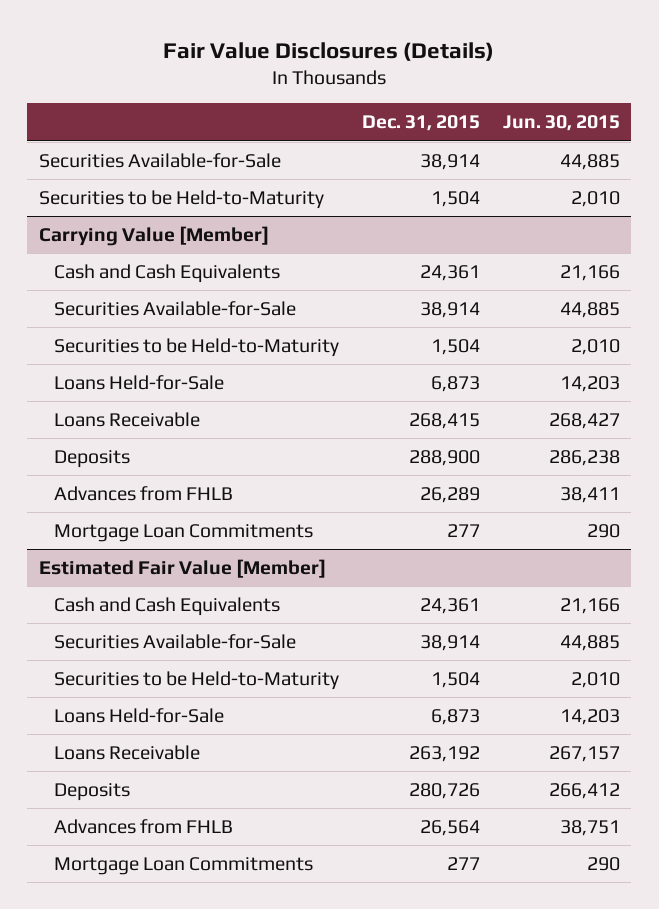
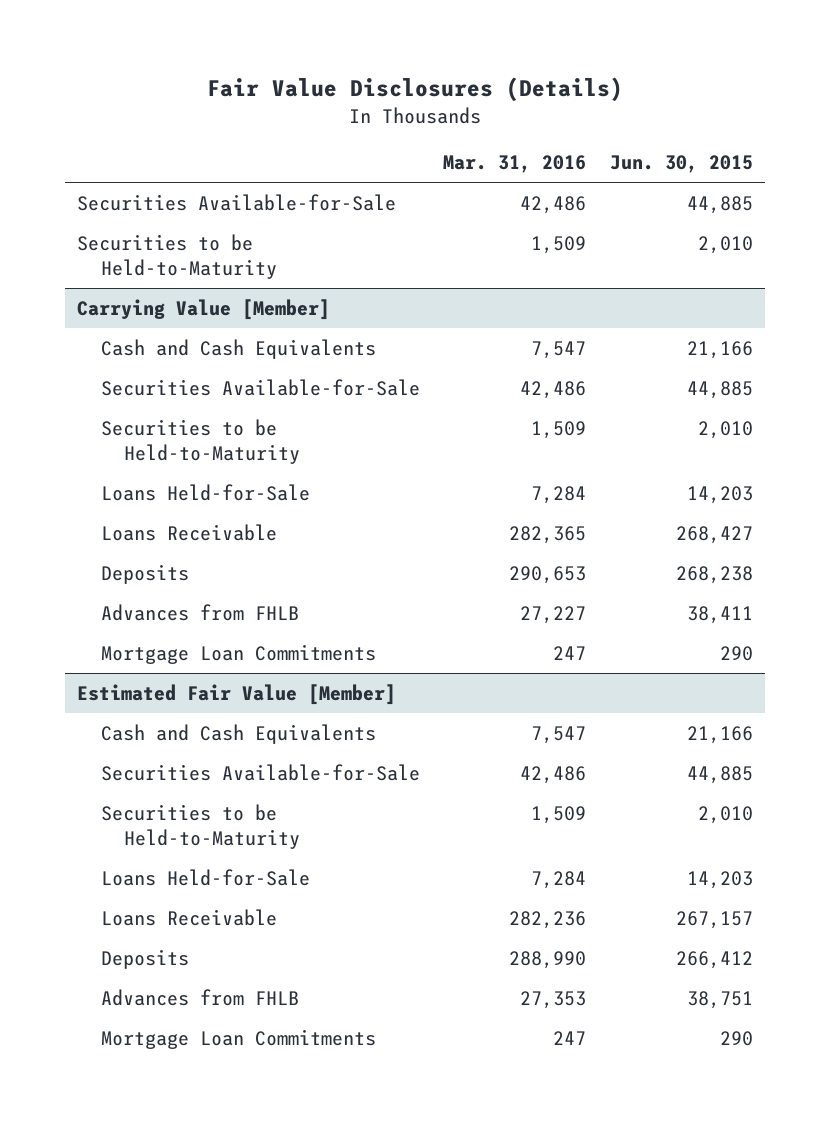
- | Dec. 31, 2015 | Jun. 30, 2015
+ | Mar. 31, 2016 | Jun. 30, 2015
@ Carrying Value [Member]
- Deposits | 288,900 | 286,238
+ Deposits | 290,653 | 268,238

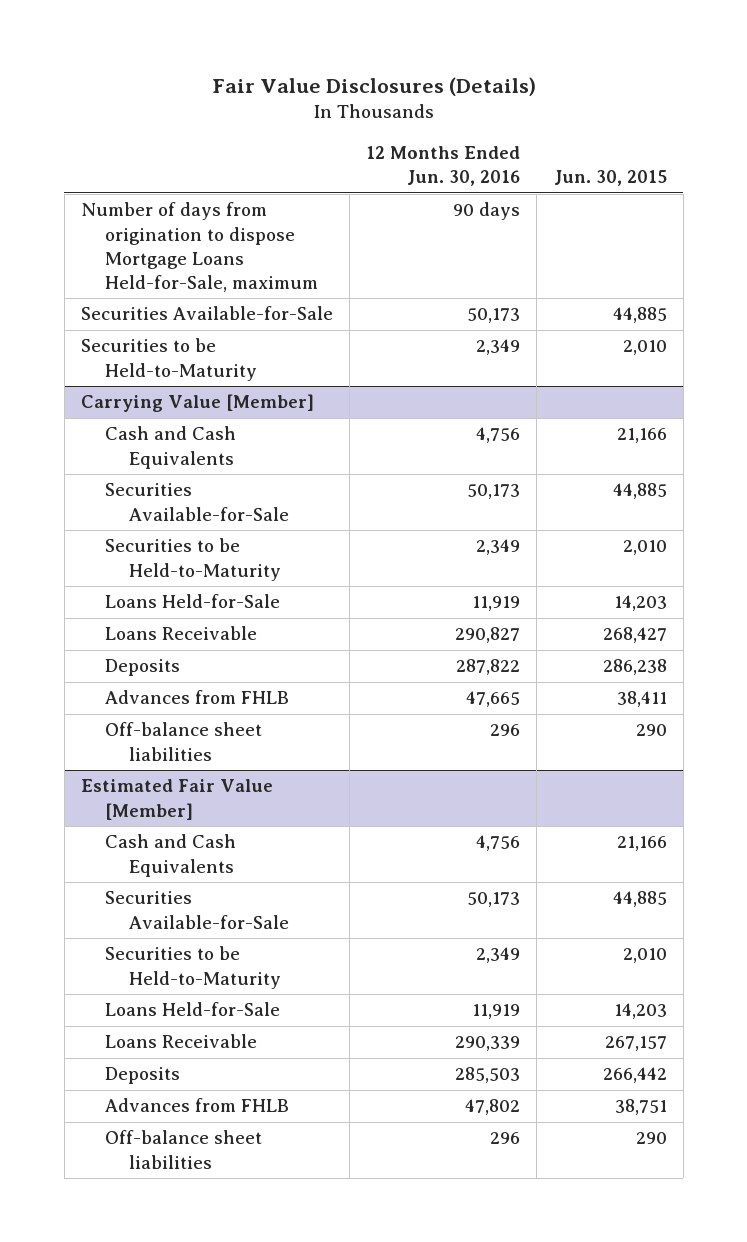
- | Mar. 31, 2016 | Jun. 30, 2015
+ | 12 Months Ended Jun. 30, 2016 | Jun. 30, 2015
+ Number of days from origination to dispose Mortgage Loans Held-for-Sale, maximum | 90 days |
@ Carrying Value [Member]
- Deposits | 290,653 | 268,238
+ Deposits | 287,822 | 286,238
- Mortgage Loan Commitments | 247 | 290
+ Off-balance sheet liabilities | 296 | 290
@ Estimated Fair Value [Member]
- Deposits | 288,990 | 266,412
+ Deposits | 285,503 | 266,442
- Mortgage Loan Commitments | 247 | 290
+ Off-balance sheet liabilities | 296 | 290

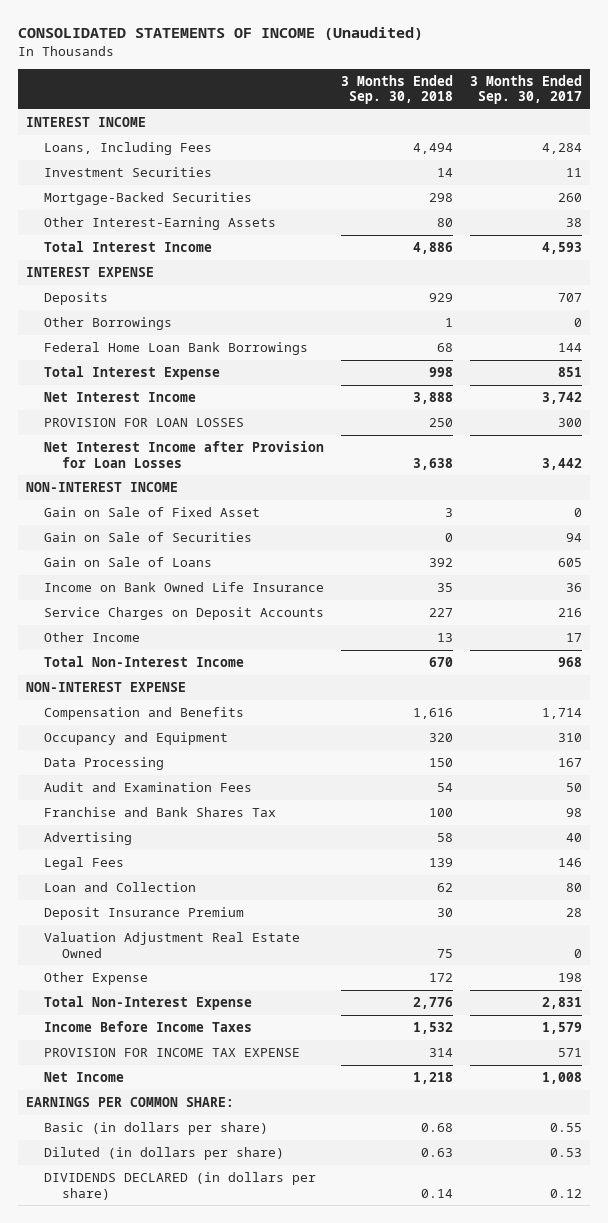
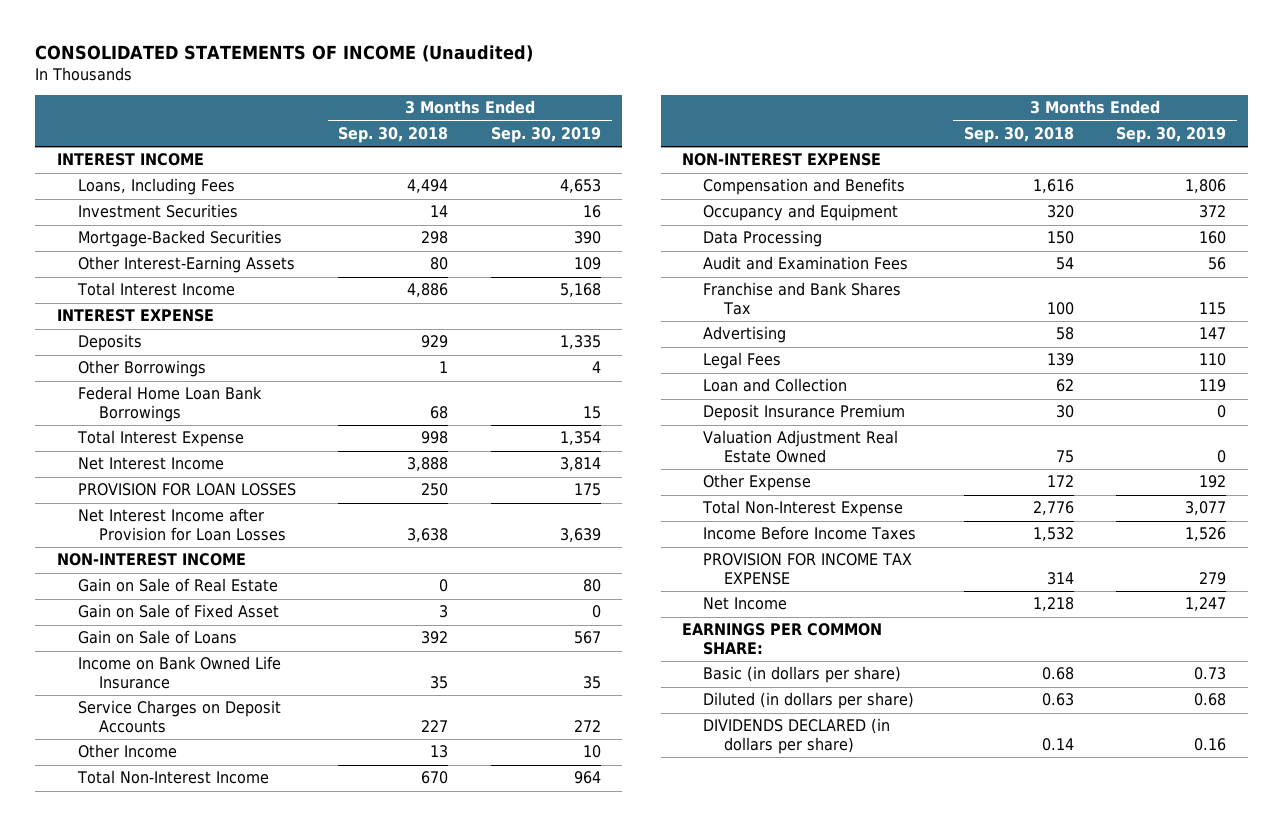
- | 3 Months Ended Sep. 30, 2018 | 3 Months Ended Sep. 30, 2017
+ | 3 Months Ended Sep. 30, 2018 | 3 Months Ended Sep. 30, 2019
+ Gain on Sale of Real Estate | 0 | 80
- Gain on Sale of Securities | 0 | 94

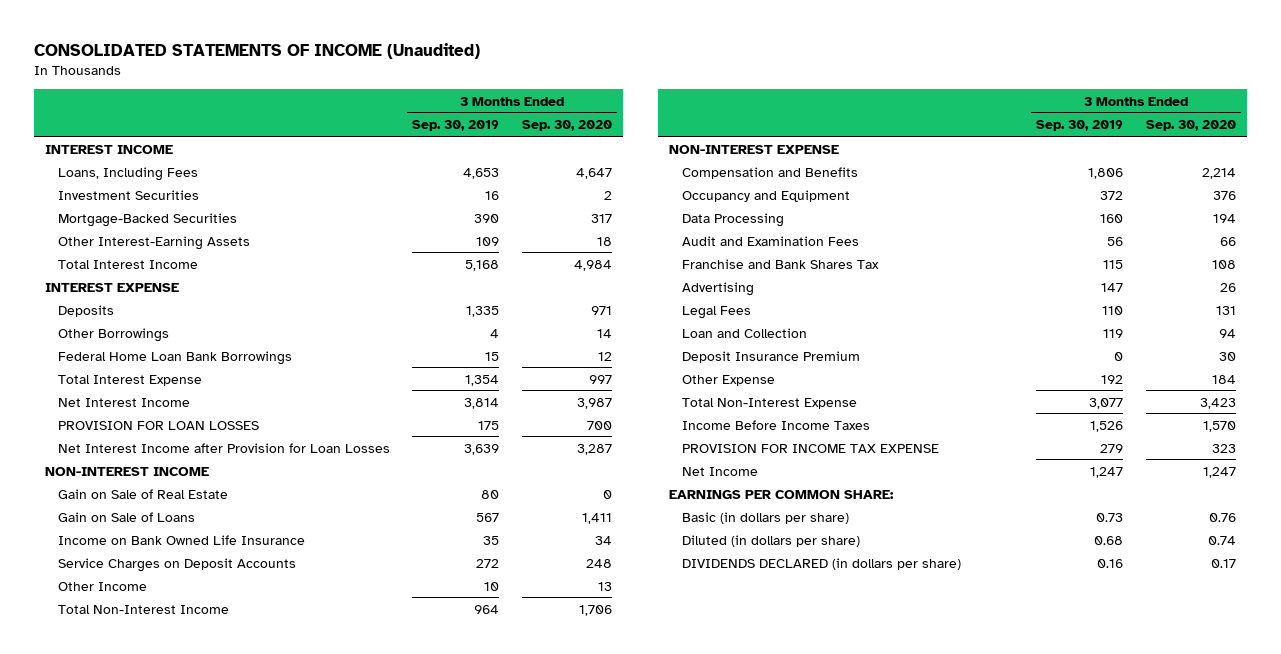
- | 3 Months Ended Sep. 30, 2018 | 3 Months Ended Sep. 30, 2019
+ | 3 Months Ended Sep. 30, 2019 | 3 Months Ended Sep. 30, 2020
- Gain on Sale of Fixed Asset | 3 | 0
- Valuation Adjustment Real Estate Owned | 75 | 0

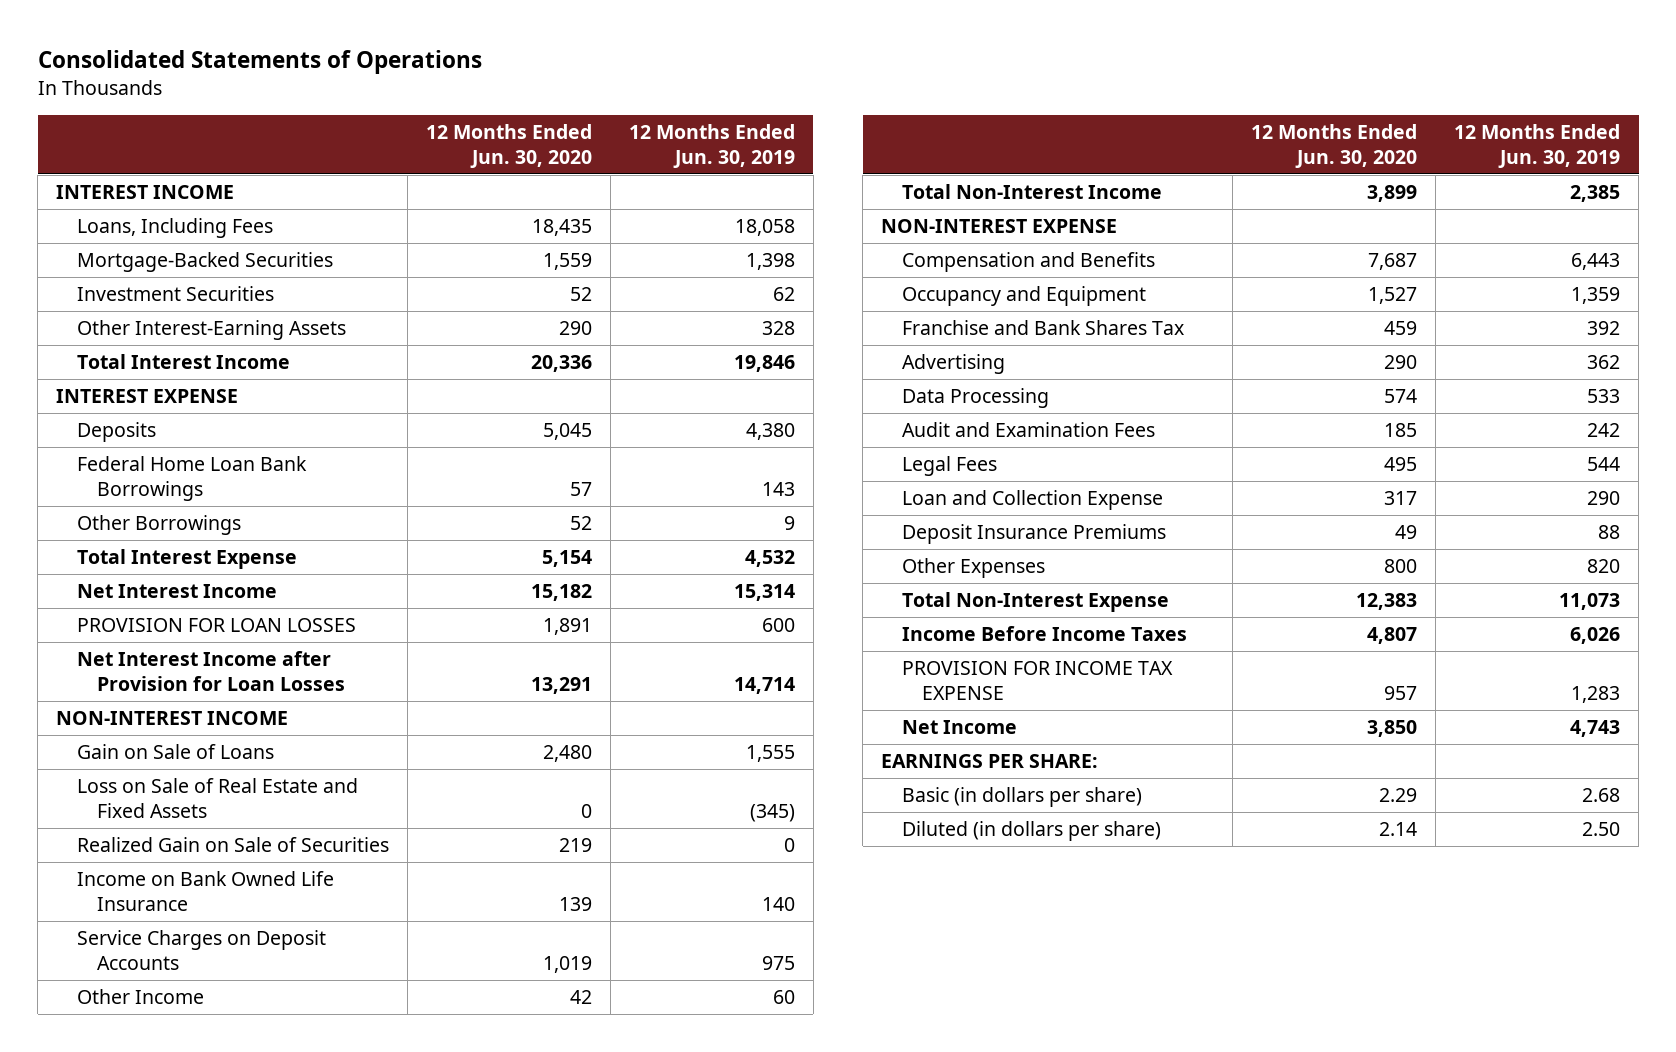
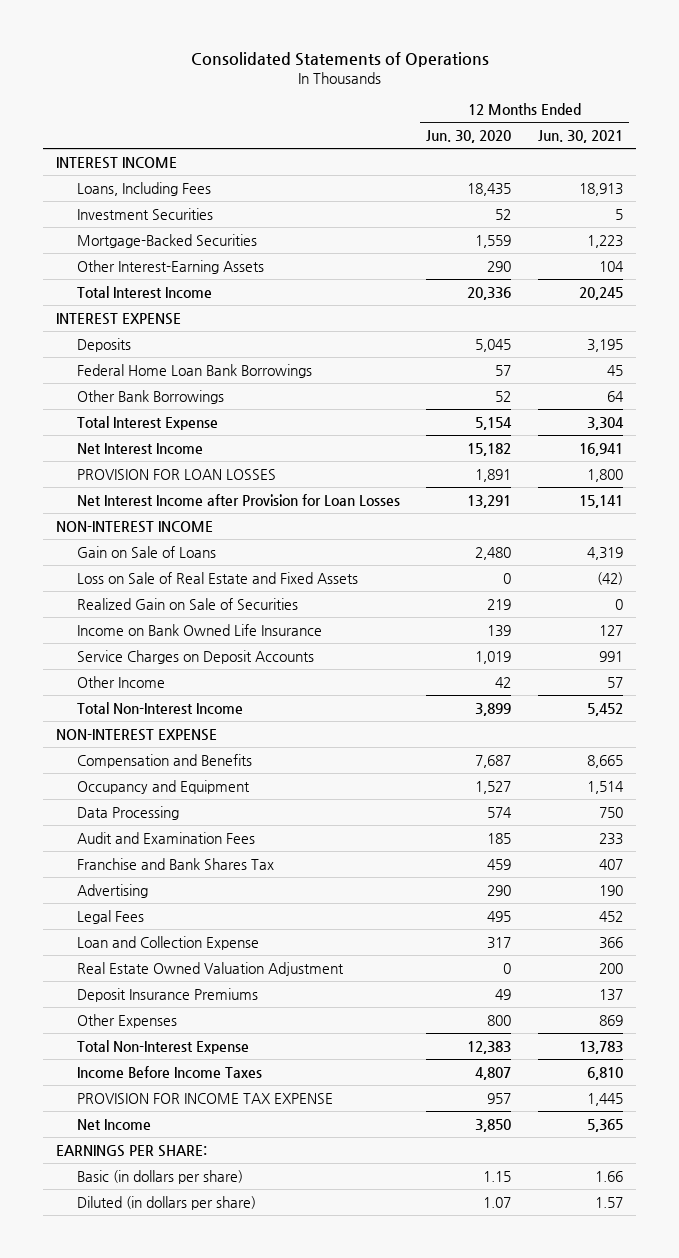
- | 12 Months Ended Jun. 30, 2020 | 12 Months Ended Jun. 30, 2019
+ | 12 Months Ended Jun. 30, 2020 | 12 Months Ended Jun. 30, 2021
moved down: Mortgage-Backed Securities | 1,559 | 1,223
- Other Borrowings | 52 | 9
+ Other Bank Borrowings | 52 | 64
moved down: Franchise and Bank Shares Tax | 459 | 407
moved down: Advertising | 290 | 190
+ Real Estate Owned Valuation Adjustment | 0 | 200
- Basic (in dollars per share) | 2.29 | 2.68
- Diluted (in dollars per share) | 2.14 | 2.50
+ Basic (in dollars per share) | 1.15 | 1.66
+ Diluted (in dollars per share) | 1.07 | 1.57

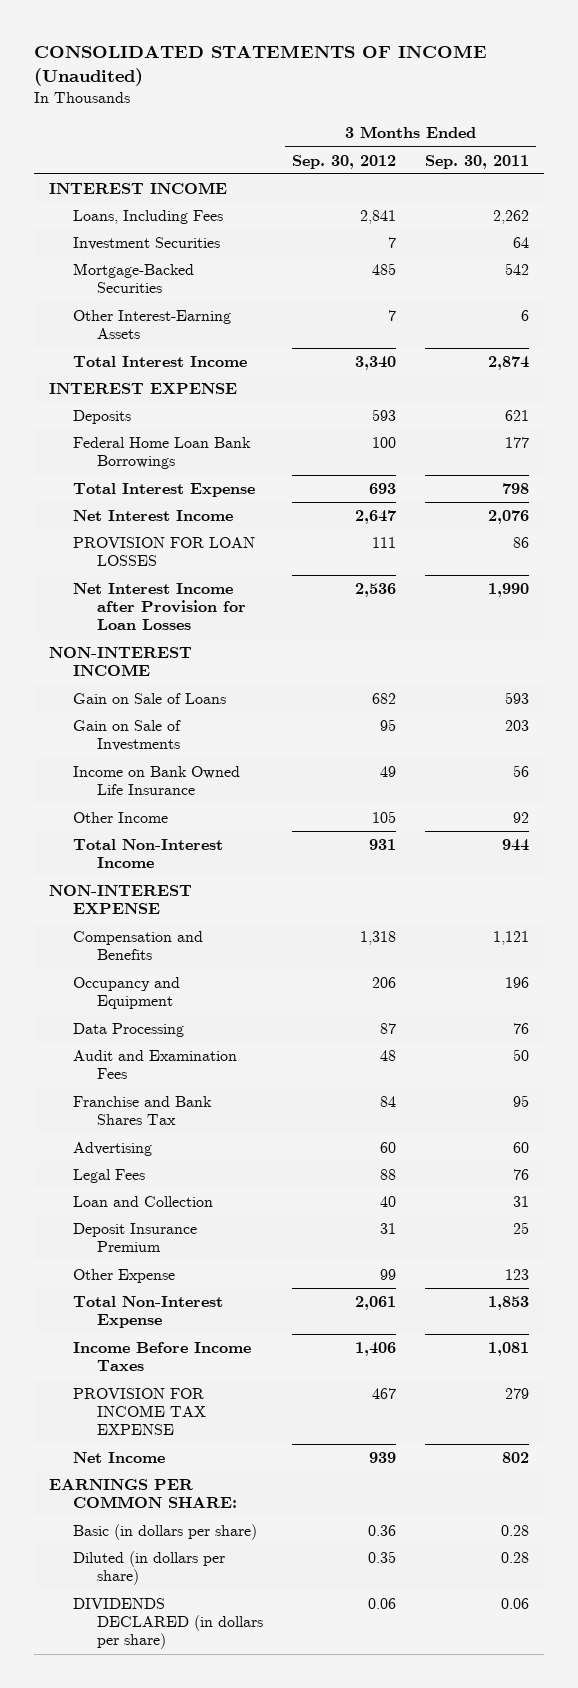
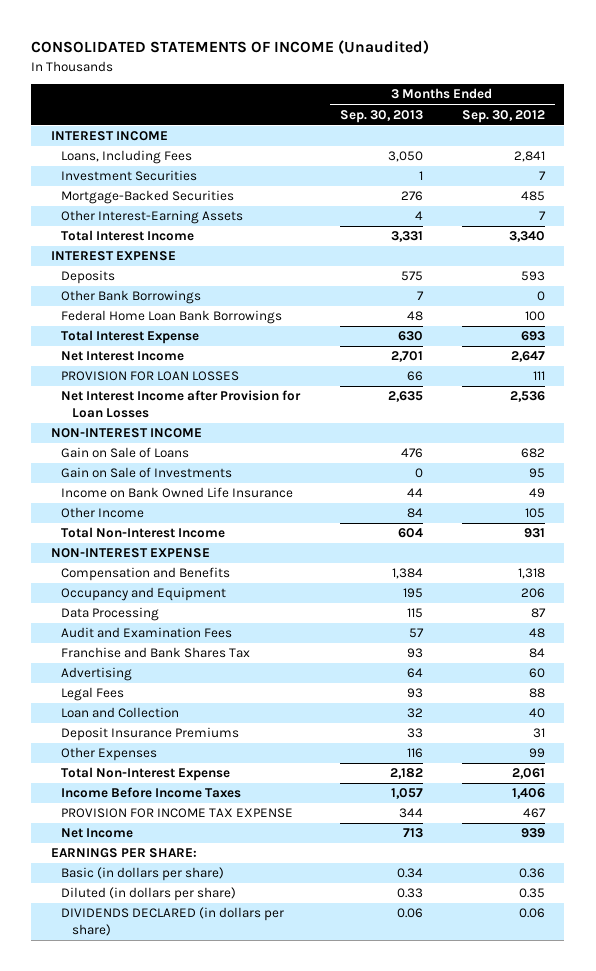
- | 3 Months Ended Sep. 30, 2012 | 3 Months Ended Sep. 30, 2011
+ | 3 Months Ended Sep. 30, 2013 | 3 Months Ended Sep. 30, 2012
+ Other Bank Borrowings | 7 | 0
- Deposit Insurance Premium | 31 | 25
- Other Expense | 99 | 123
+ Deposit Insurance Premiums | 33 | 31
+ Other Expenses | 116 | 99
- EARNINGS PER COMMON SHARE:
+ EARNINGS PER SHARE:

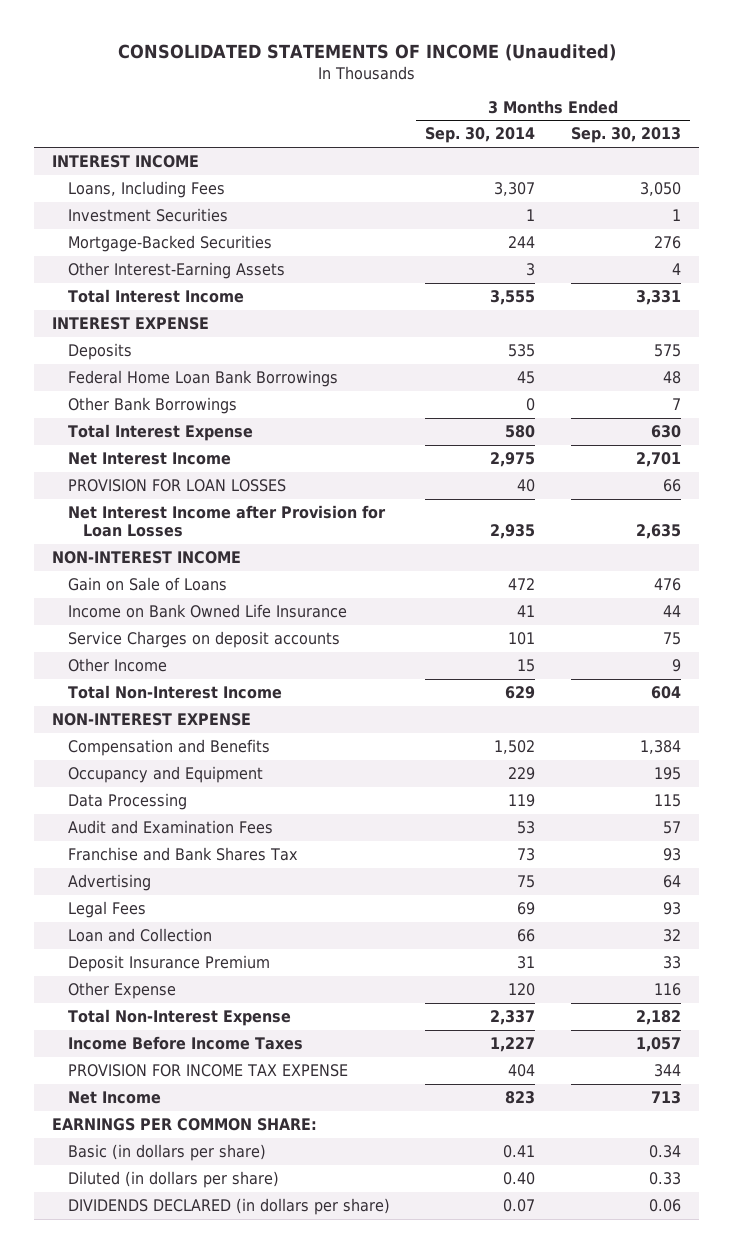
- | 3 Months Ended Sep. 30, 2013 | 3 Months Ended Sep. 30, 2012
+ | 3 Months Ended Sep. 30, 2014 | 3 Months Ended Sep. 30, 2013
moved down: Other Bank Borrowings | 0 | 7
- Gain on Sale of Investments | 0 | 95
- Other Income | 84 | 105
+ Service Charges on deposit accounts | 101 | 75
+ Other Income | 15 | 9
- Deposit Insurance Premiums | 33 | 31
- Other Expenses | 116 | 99
+ Deposit Insurance Premium | 31 | 33
+ Other Expense | 120 | 116
- EARNINGS PER SHARE:
+ EARNINGS PER COMMON SHARE:

